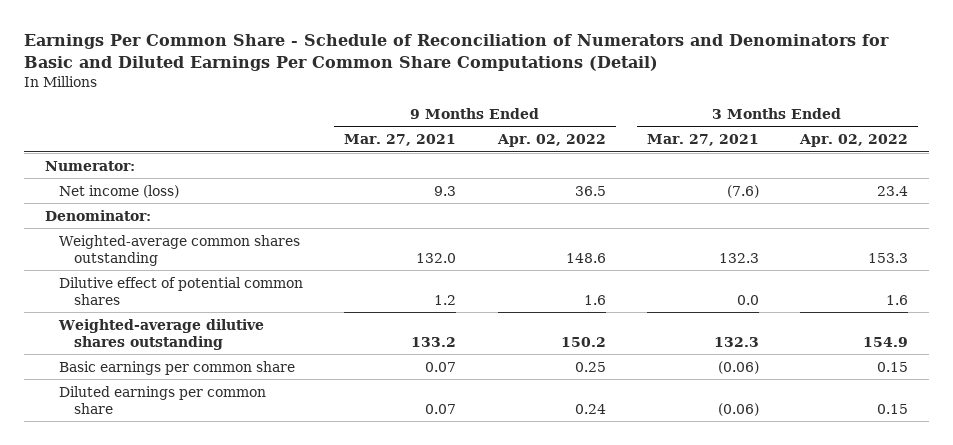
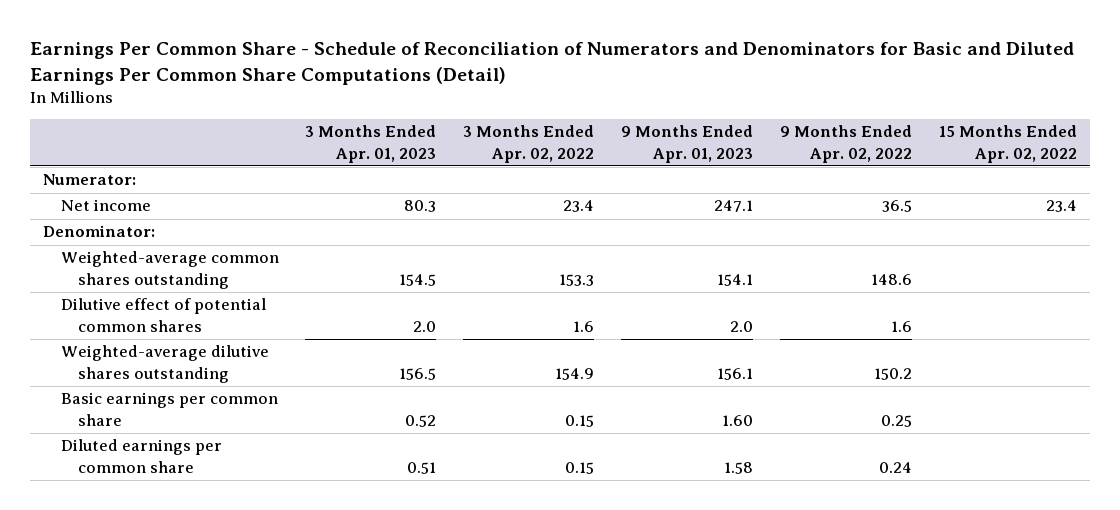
- | 9 Months Ended Mar. 27, 2021 | 9 Months Ended Apr. 02, 2022 | 3 Months Ended Mar. 27, 2021 | 3 Months Ended Apr. 02, 2022
+ | 3 Months Ended Apr. 01, 2023 | 3 Months Ended Apr. 02, 2022 | 9 Months Ended Apr. 01, 2023 | 9 Months Ended Apr. 02, 2022 | 15 Months Ended Apr. 02, 2022
- Net income (loss) | 9.3 | 36.5 | (7.6) | 23.4
+ Net income | 80.3 | 23.4 | 247.1 | 36.5 | 23.4

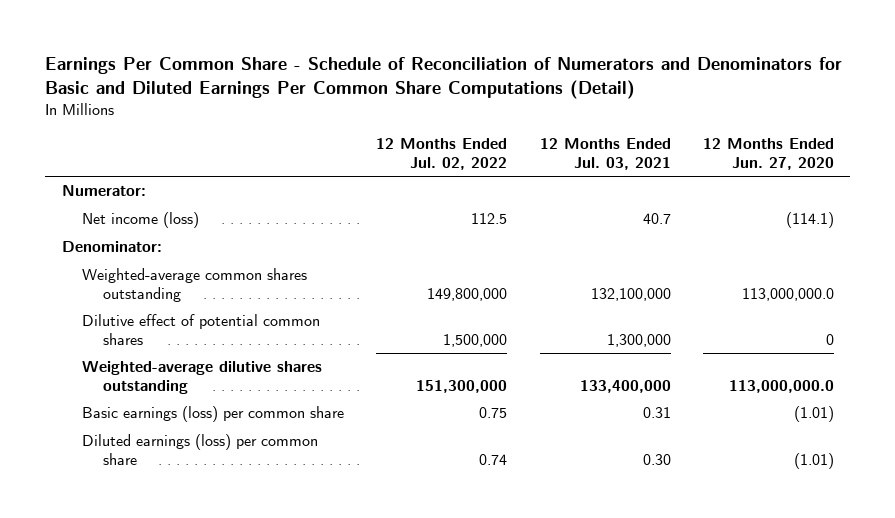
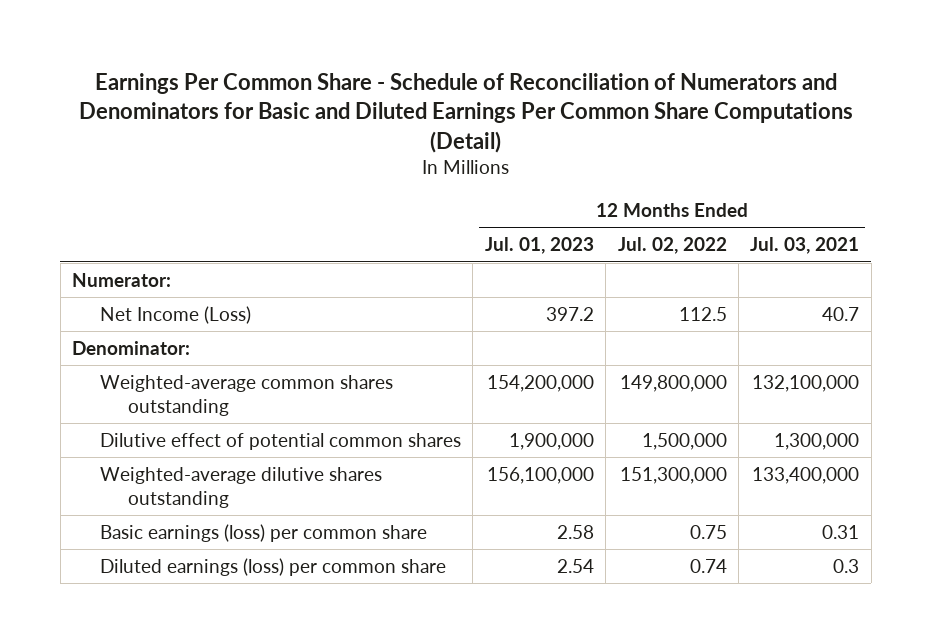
- | 12 Months Ended Jul. 02, 2022 | 12 Months Ended Jul. 03, 2021 | 12 Months Ended Jun. 27, 2020
+ | 12 Months Ended Jul. 01, 2023 | 12 Months Ended Jul. 02, 2022 | 12 Months Ended Jul. 03, 2021
- Net income (loss) | 112.5 | 40.7 | (114.1)
+ Net Income (Loss) | 397.2 | 112.5 | 40.7
- Diluted earnings (loss) per common share | 0.74 | 0.30 | (1.01)
+ Diluted earnings (loss) per common share | 2.54 | 0.74 | 0.3

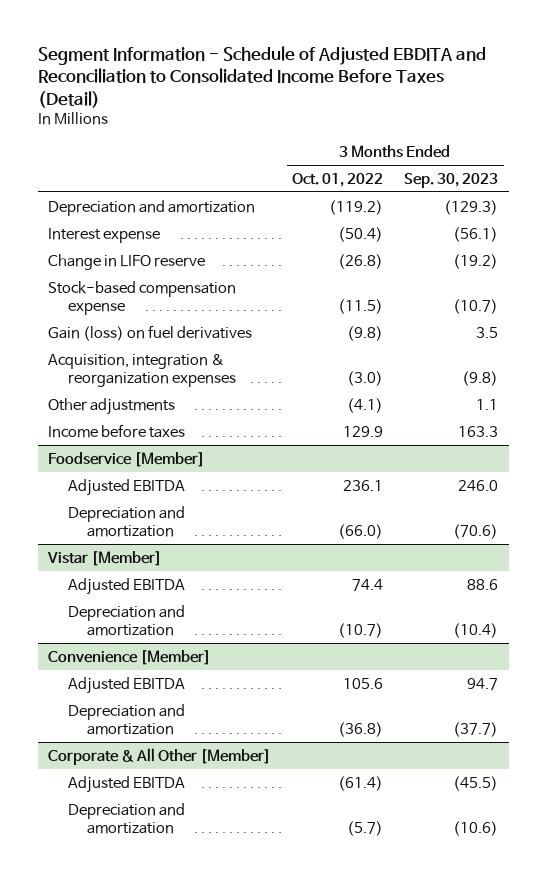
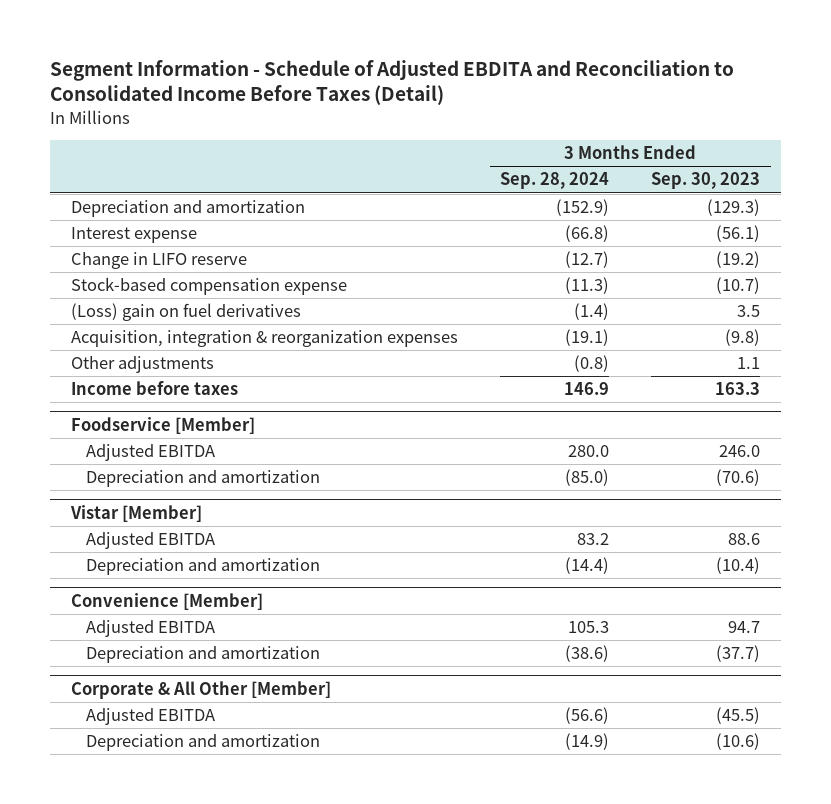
- | 3 Months Ended Oct. 01, 2022 | 3 Months Ended Sep. 30, 2023
+ | 3 Months Ended Sep. 28, 2024 | 3 Months Ended Sep. 30, 2023
- Gain (loss) on fuel derivatives | (9.8) | 3.5
+ (Loss) gain on fuel derivatives | (1.4) | 3.5

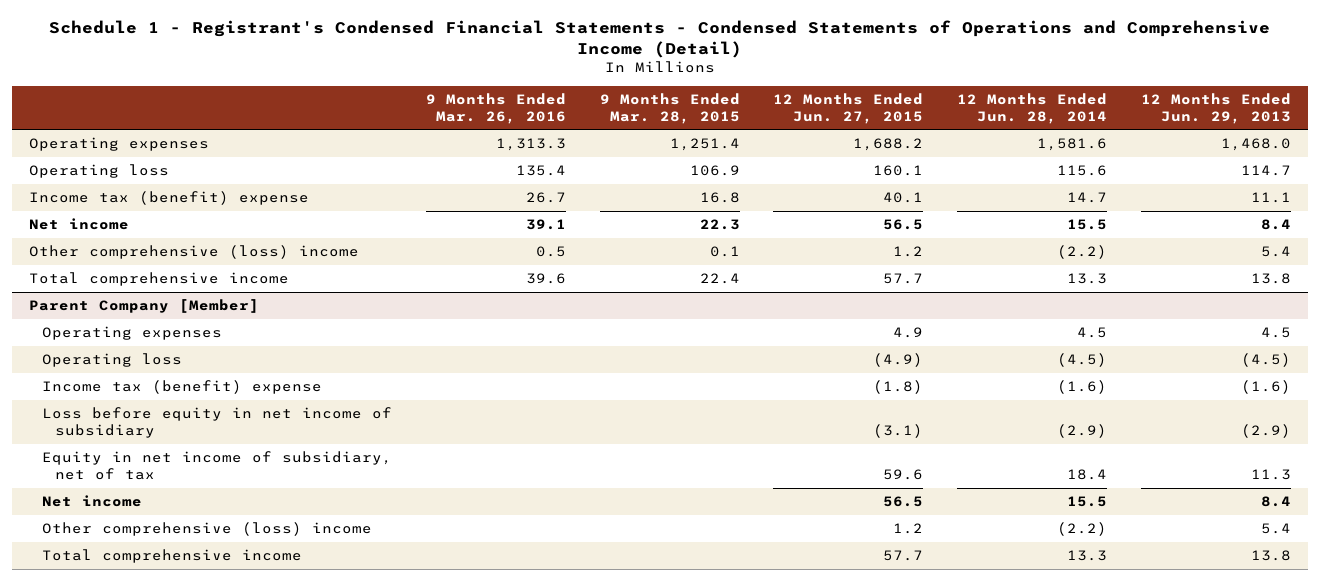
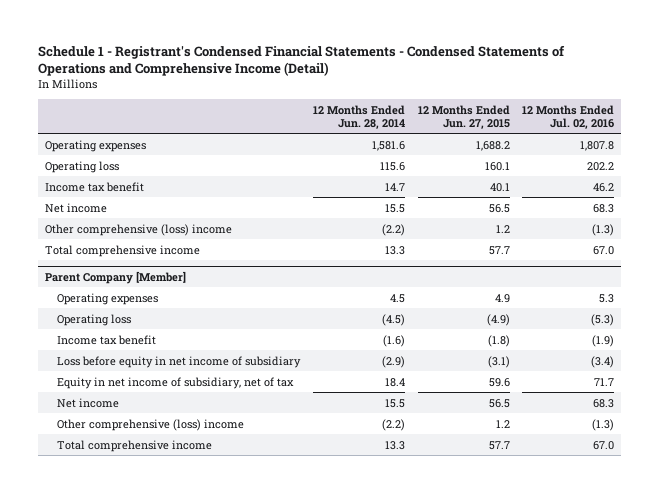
- | 9 Months Ended Mar. 26, 2016 | 9 Months Ended Mar. 28, 2015 | 12 Months Ended Jun. 27, 2015 | 12 Months Ended Jun. 28, 2014 | 12 Months Ended Jun. 29, 2013
+ | 12 Months Ended Jun. 28, 2014 | 12 Months Ended Jun. 27, 2015 | 12 Months Ended Jul. 02, 2016
- Income tax (benefit) expense | 26.7 | 16.8 | 40.1 | 14.7 | 11.1
+ Income tax benefit | 14.7 | 40.1 | 46.2
@ Parent Company [Member]
- Income tax (benefit) expense | | | (1.8) | (1.6) | (1.6)
+ Income tax benefit | (1.6) | (1.8) | (1.9)

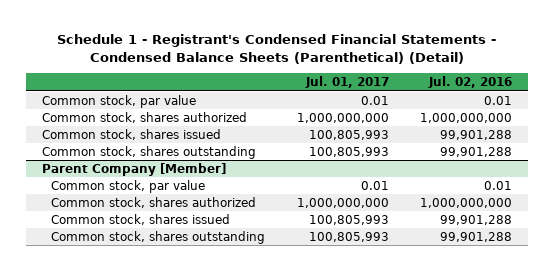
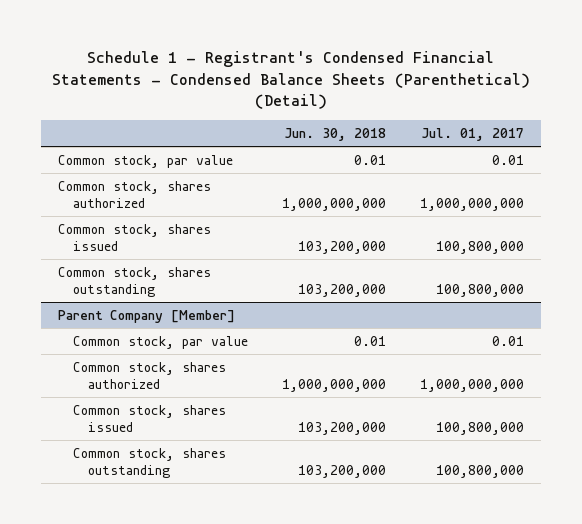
- | Jul. 01, 2017 | Jul. 02, 2016
+ | Jun. 30, 2018 | Jul. 01, 2017
- Common stock, shares issued | 100,805,993 | 99,901,288
- Common stock, shares outstanding | 100,805,993 | 99,901,288
+ Common stock, shares issued | 103,200,000 | 100,800,000
+ Common stock, shares outstanding | 103,200,000 | 100,800,000
@ Parent Company [Member]
- Common stock, shares issued | 100,805,993 | 99,901,288
- Common stock, shares outstanding | 100,805,993 | 99,901,288
+ Common stock, shares issued | 103,200,000 | 100,800,000
+ Common stock, shares outstanding | 103,200,000 | 100,800,000

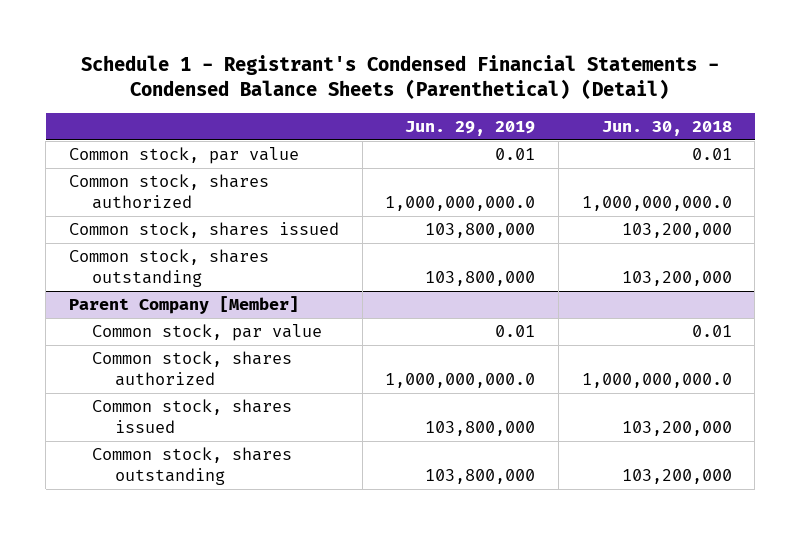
- | Jun. 30, 2018 | Jul. 01, 2017
+ | Jun. 29, 2019 | Jun. 30, 2018
- Common stock, shares authorized | 1,000,000,000 | 1,000,000,000
+ Common stock, shares authorized | 1,000,000,000.0 | 1,000,000,000.0
@ Parent Company [Member]
- Common stock, shares authorized | 1,000,000,000 | 1,000,000,000
+ Common stock, shares authorized | 1,000,000,000.0 | 1,000,000,000.0

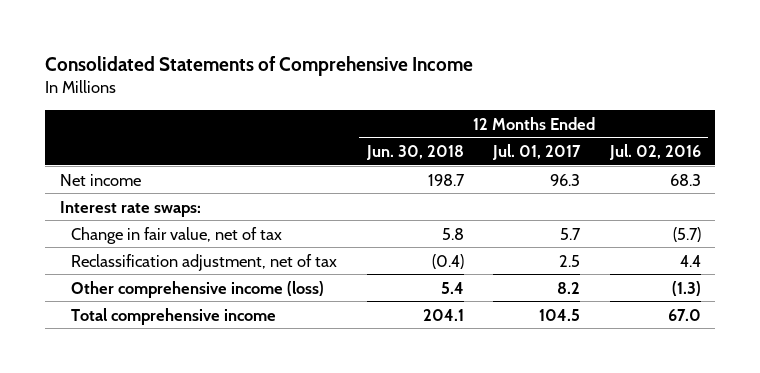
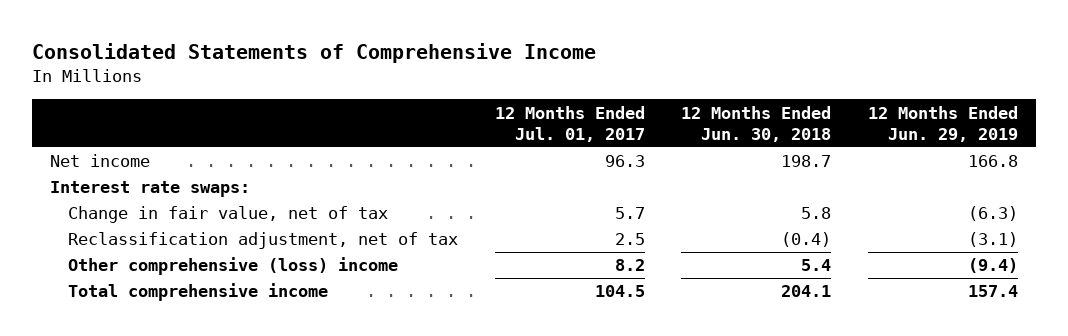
- | 12 Months Ended Jun. 30, 2018 | 12 Months Ended Jul. 01, 2017 | 12 Months Ended Jul. 02, 2016
+ | 12 Months Ended Jul. 01, 2017 | 12 Months Ended Jun. 30, 2018 | 12 Months Ended Jun. 29, 2019
- Other comprehensive income (loss) | 5.4 | 8.2 | (1.3)
+ Other comprehensive (loss) income | 8.2 | 5.4 | (9.4)

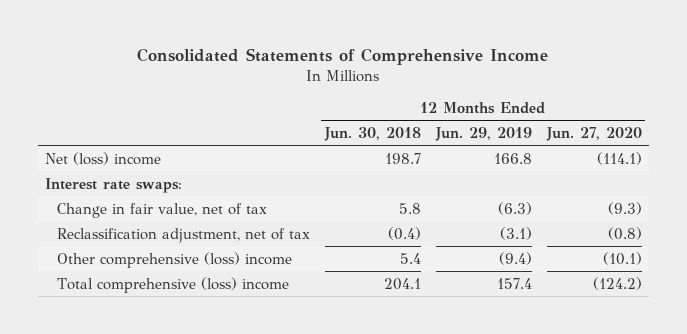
- | 12 Months Ended Jul. 01, 2017 | 12 Months Ended Jun. 30, 2018 | 12 Months Ended Jun. 29, 2019
+ | 12 Months Ended Jun. 30, 2018 | 12 Months Ended Jun. 29, 2019 | 12 Months Ended Jun. 27, 2020
- Net income | 96.3 | 198.7 | 166.8
+ Net (loss) income | 198.7 | 166.8 | (114.1)
- Total comprehensive income | 104.5 | 204.1 | 157.4
+ Total comprehensive (loss) income | 204.1 | 157.4 | (124.2)

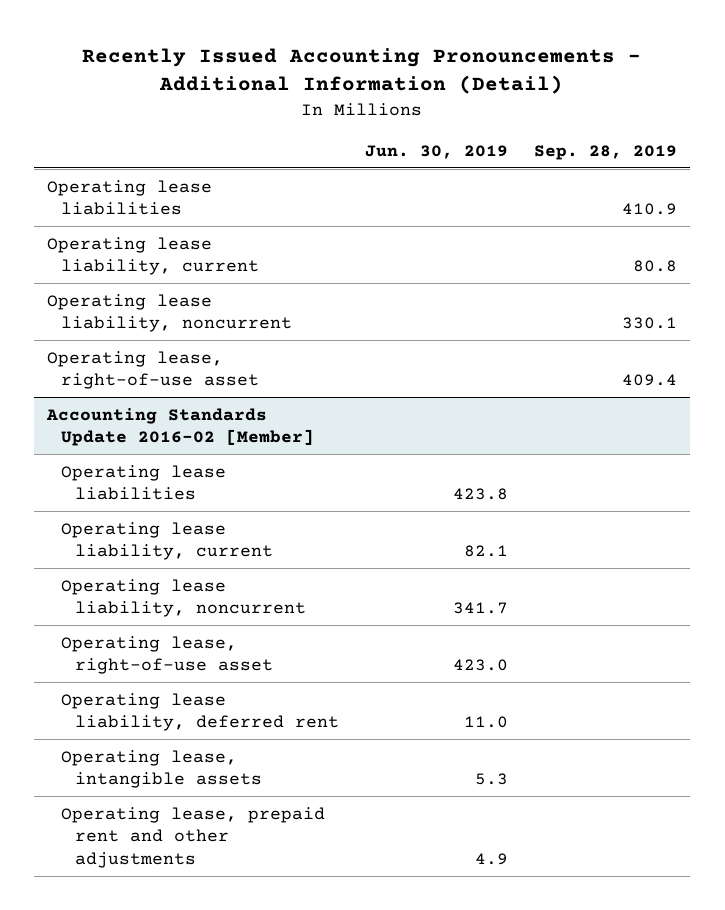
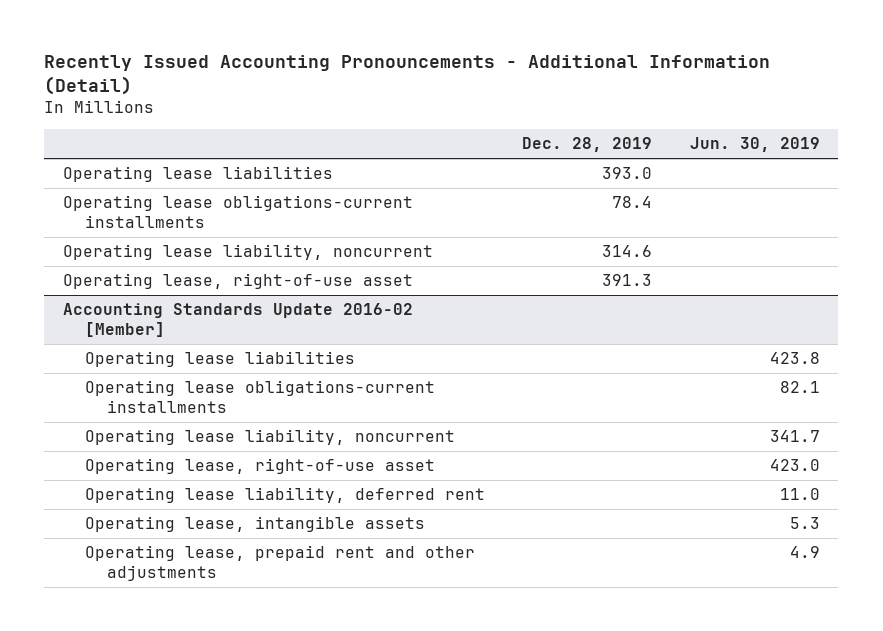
- | Jun. 30, 2019 | Sep. 28, 2019
+ | Dec. 28, 2019 | Jun. 30, 2019
- Operating lease liability, current | | 80.8
+ Operating lease obligations-current installments | 78.4 |
@ Accounting Standards Update 2016-02 [Member]
- Operating lease liability, current | 82.1 |
+ Operating lease obligations-current installments | | 82.1

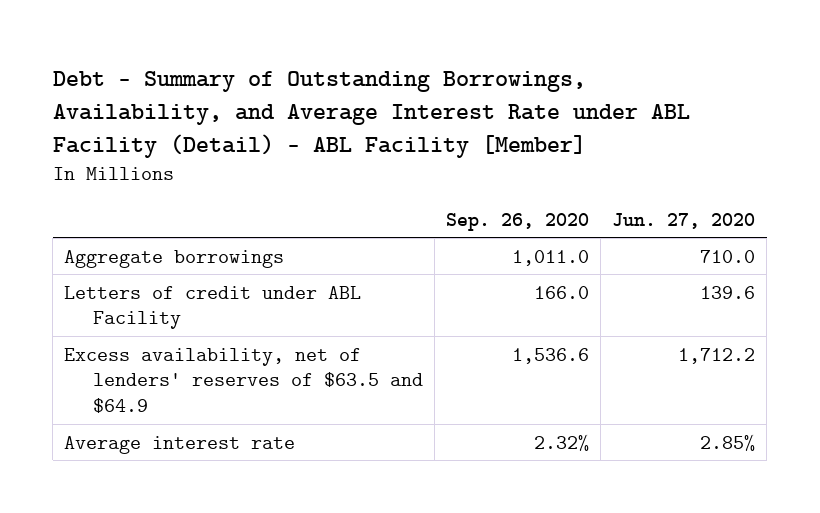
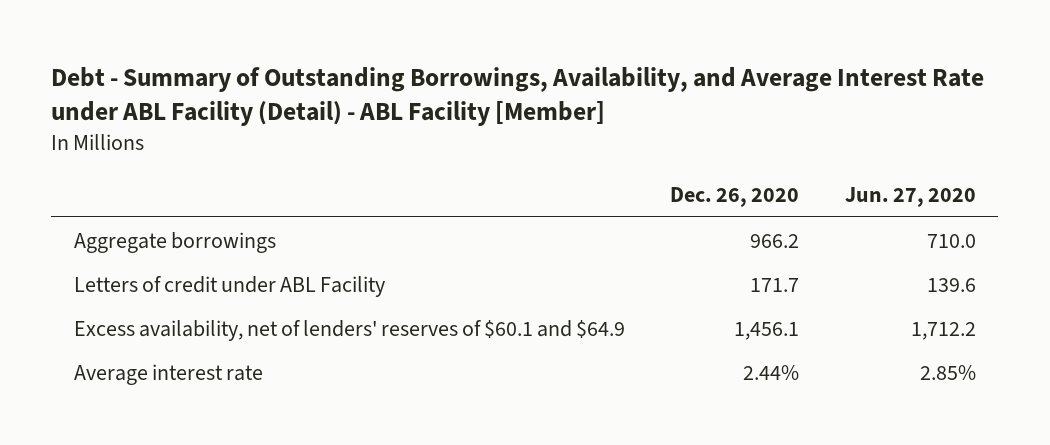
- | Sep. 26, 2020 | Jun. 27, 2020
+ | Dec. 26, 2020 | Jun. 27, 2020
- Excess availability, net of lenders' reserves of $63.5 and $64.9 | 1,536.6 | 1,712.2
+ Excess availability, net of lenders' reserves of $60.1 and $64.9 | 1,456.1 | 1,712.2

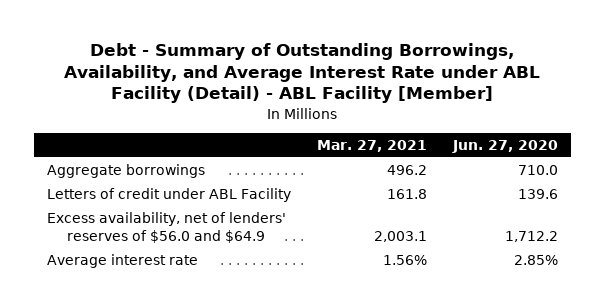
- | Dec. 26, 2020 | Jun. 27, 2020
+ | Mar. 27, 2021 | Jun. 27, 2020
- Excess availability, net of lenders' reserves of $60.1 and $64.9 | 1,456.1 | 1,712.2
+ Excess availability, net of lenders' reserves of $56.0 and $64.9 | 2,003.1 | 1,712.2

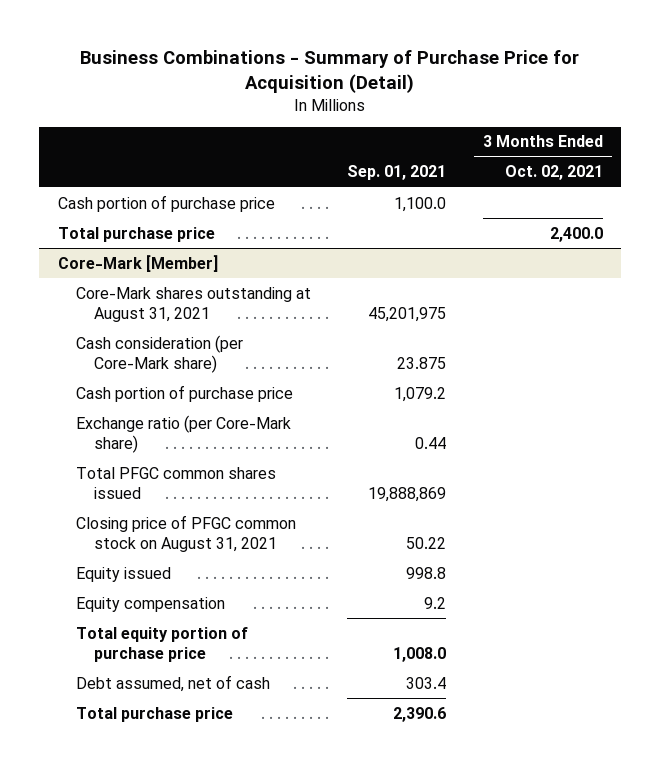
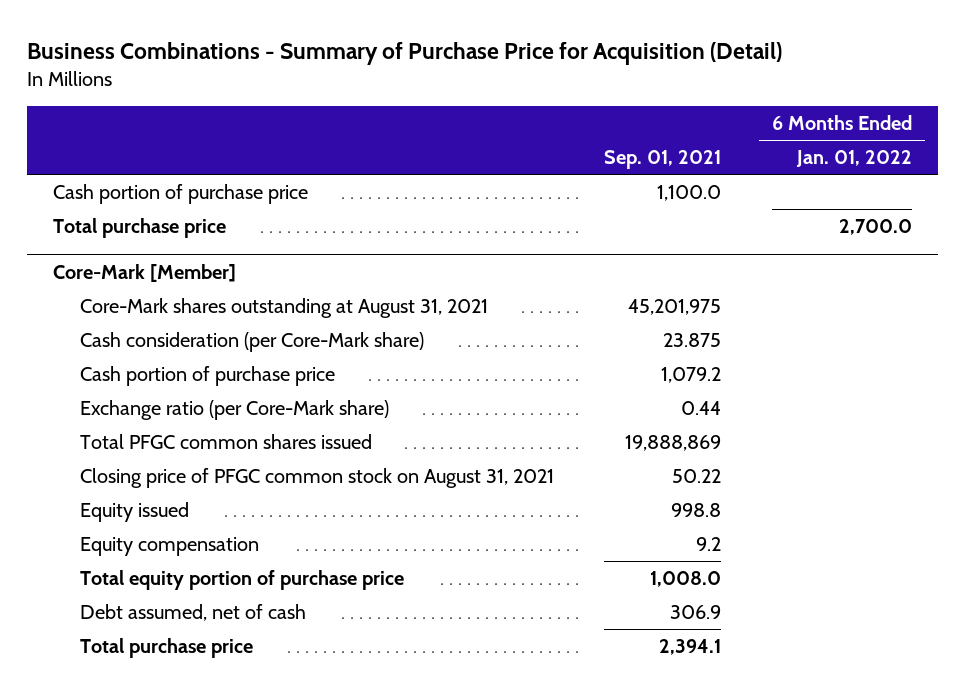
- | Sep. 01, 2021 | 3 Months Ended Oct. 02, 2021
+ | Sep. 01, 2021 | 6 Months Ended Jan. 01, 2022
@ Core-Mark [Member]
- Debt assumed, net of cash | 303.4 |
- Total purchase price | 2,390.6 |
+ Debt assumed, net of cash | 306.9 |
+ Total purchase price | 2,394.1 |

